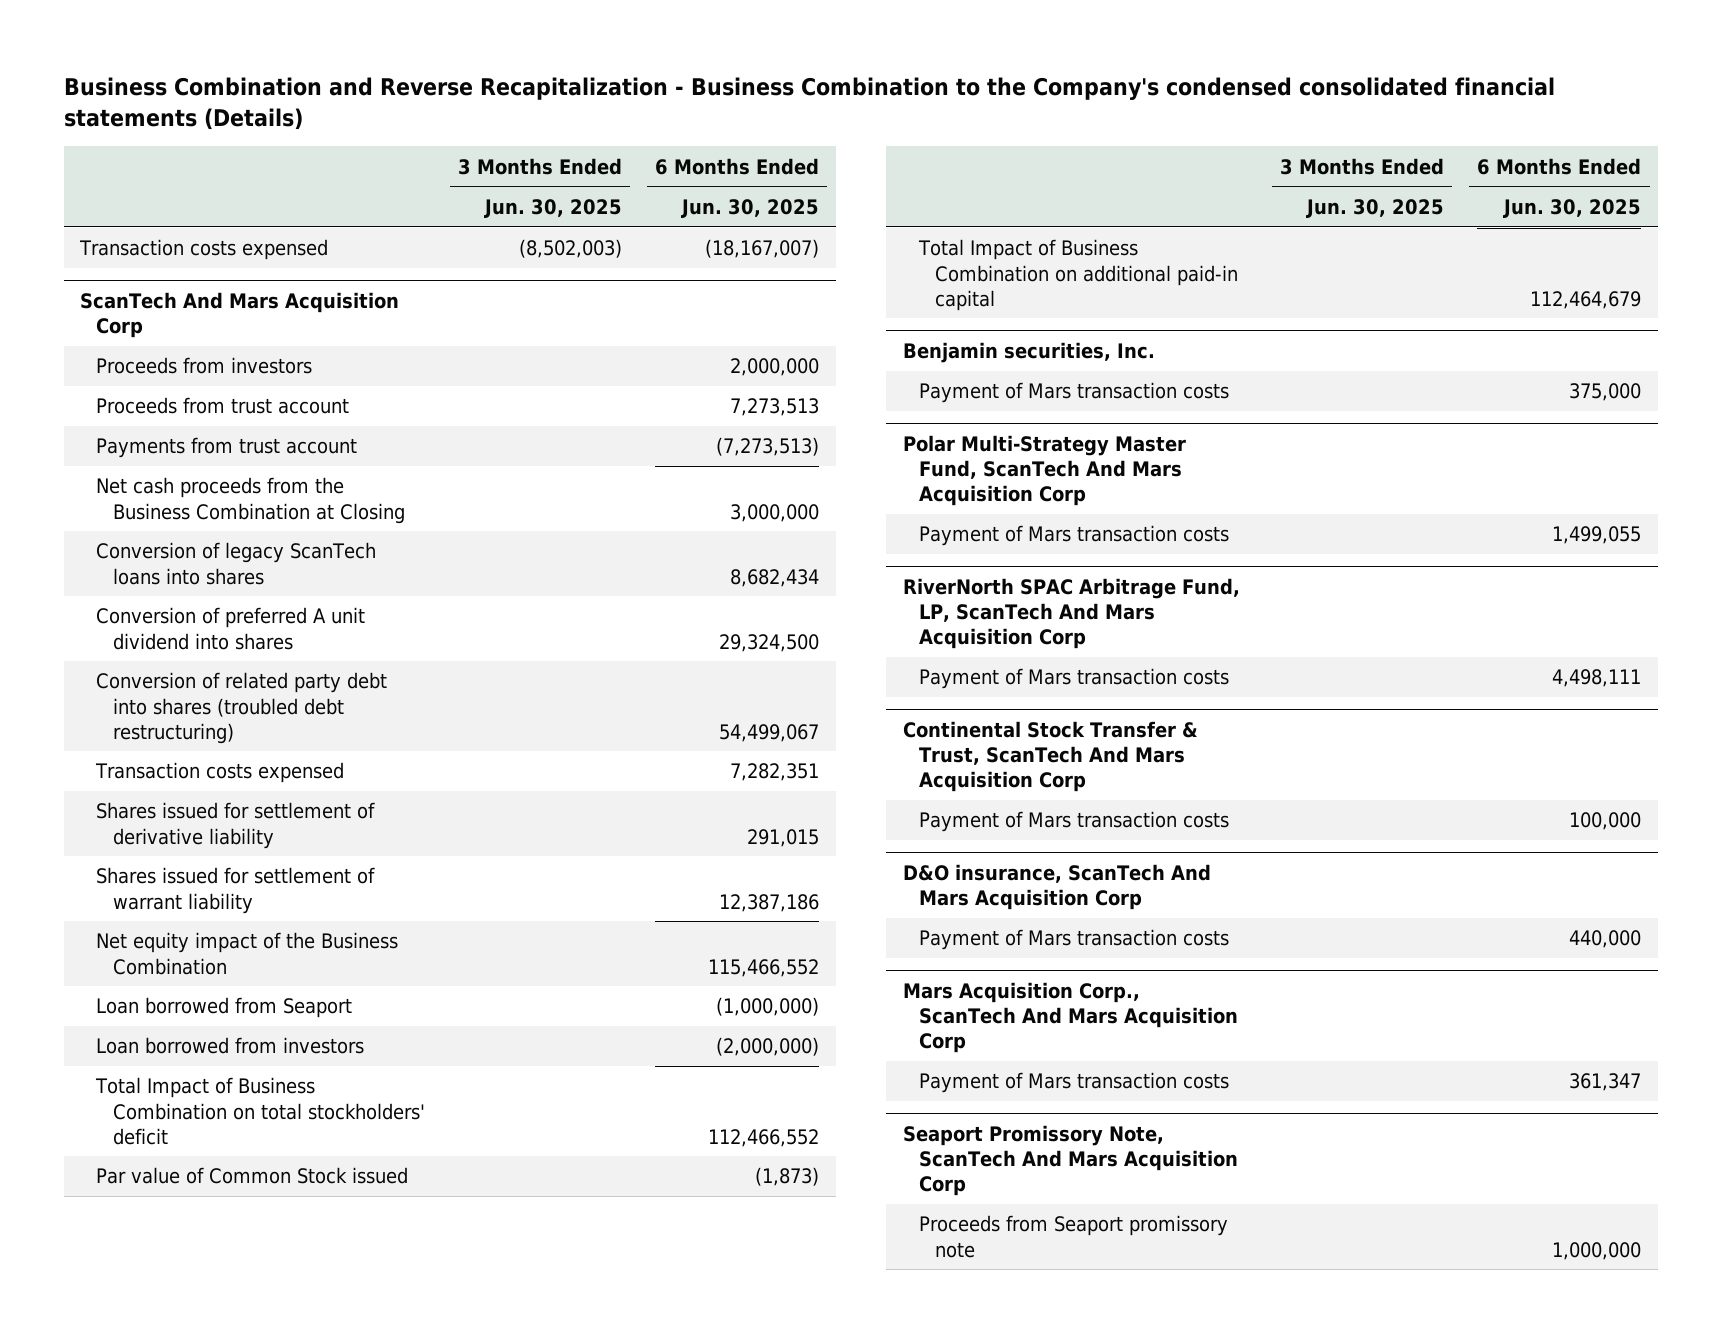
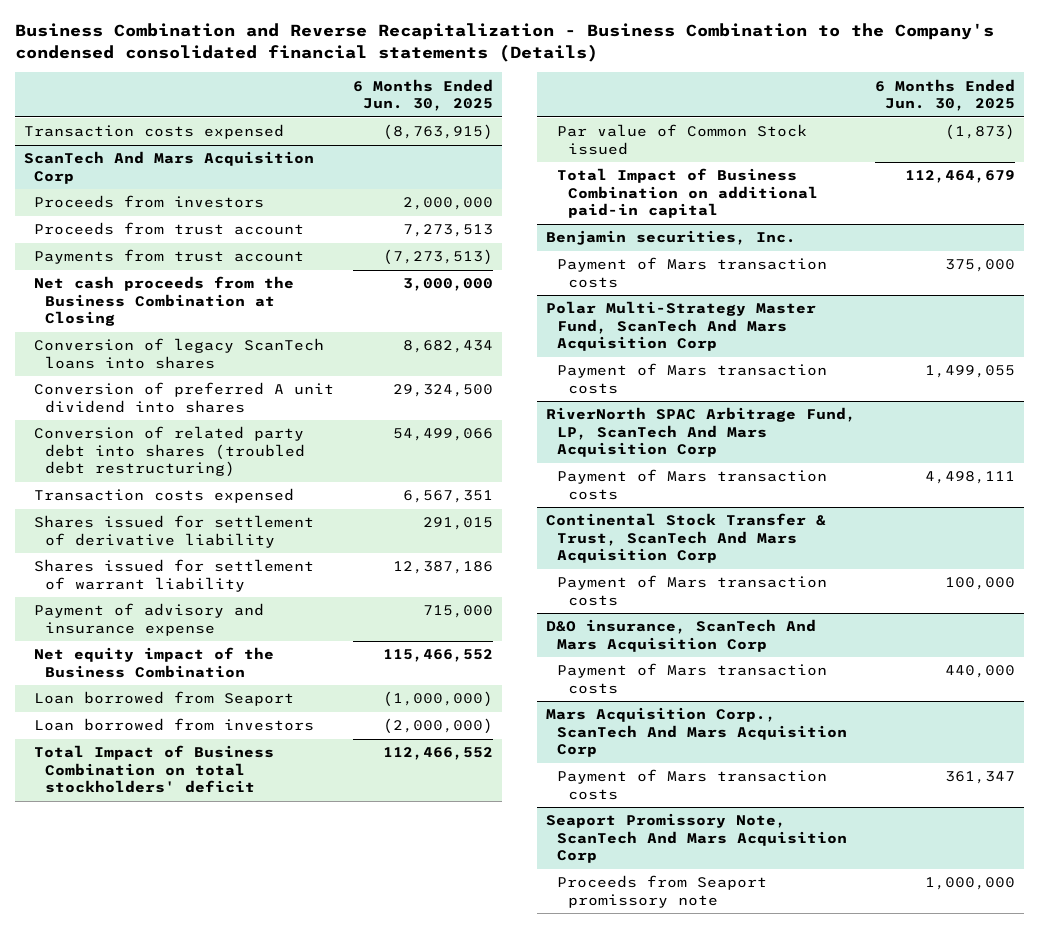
- | 3 Months Ended Jun. 30, 2025 | 6 Months Ended Jun. 30, 2025
+ | 6 Months Ended Jun. 30, 2025
- Transaction costs expensed | (8,502,003) | (18,167,007)
+ Transaction costs expensed | (8,763,915)
@ ScanTech And Mars Acquisition Corp
- Conversion of related party debt into shares (troubled debt restructuring) | | 54,499,067
- Transaction costs expensed | | 7,282,351
+ Conversion of related party debt into shares (troubled debt restructuring) | 54,499,066
+ Transaction costs expensed | 6,567,351
+ Payment of advisory and insurance expense | 715,000

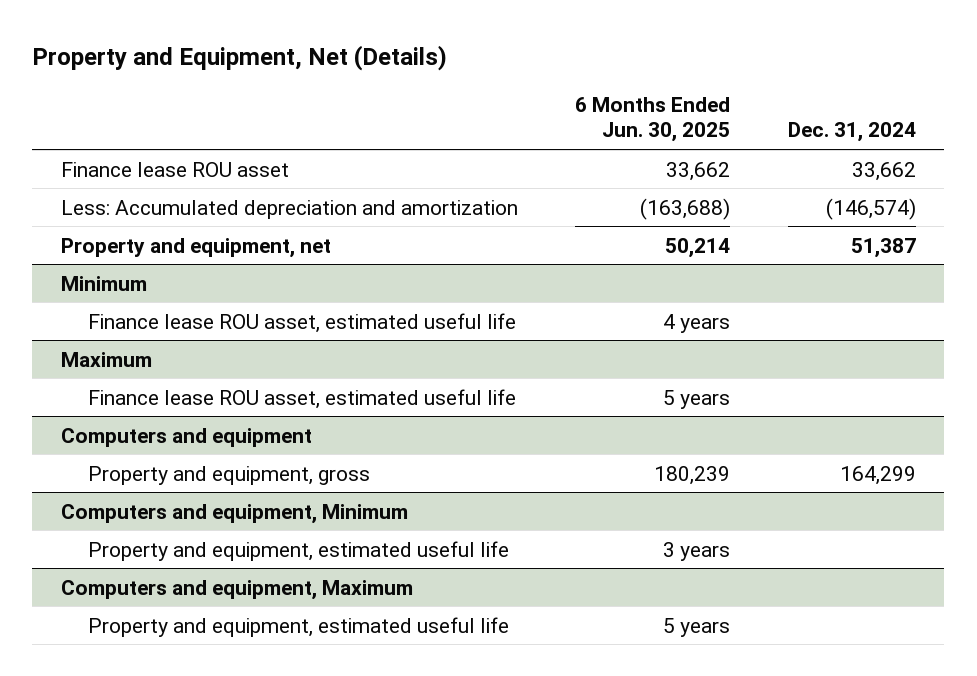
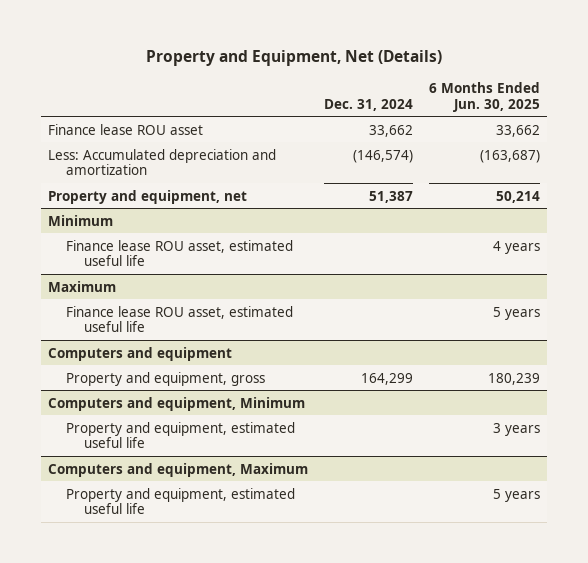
- | 6 Months Ended Jun. 30, 2025 | Dec. 31, 2024
+ | Dec. 31, 2024 | 6 Months Ended Jun. 30, 2025
- Less: Accumulated depreciation and amortization | (163,688) | (146,574)
+ Less: Accumulated depreciation and amortization | (146,574) | (163,687)

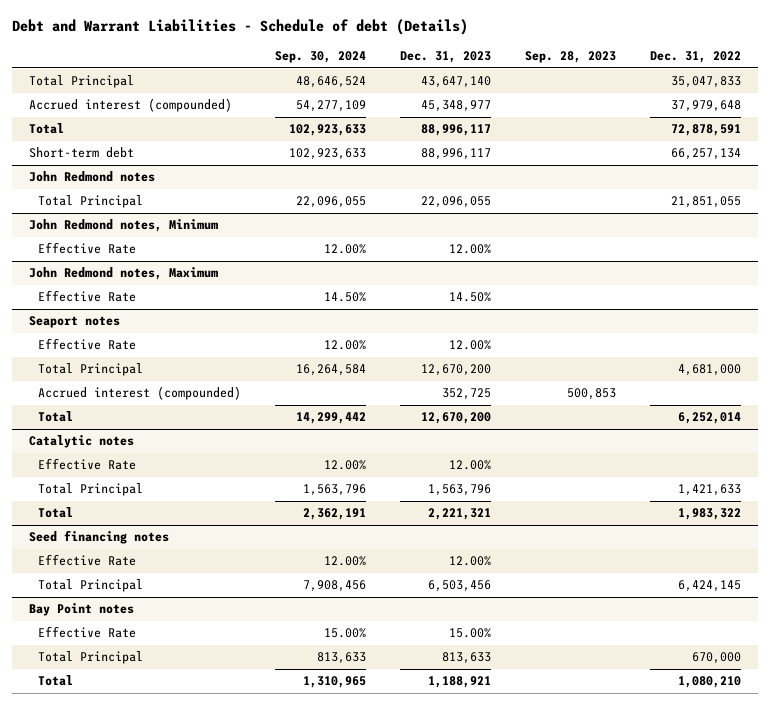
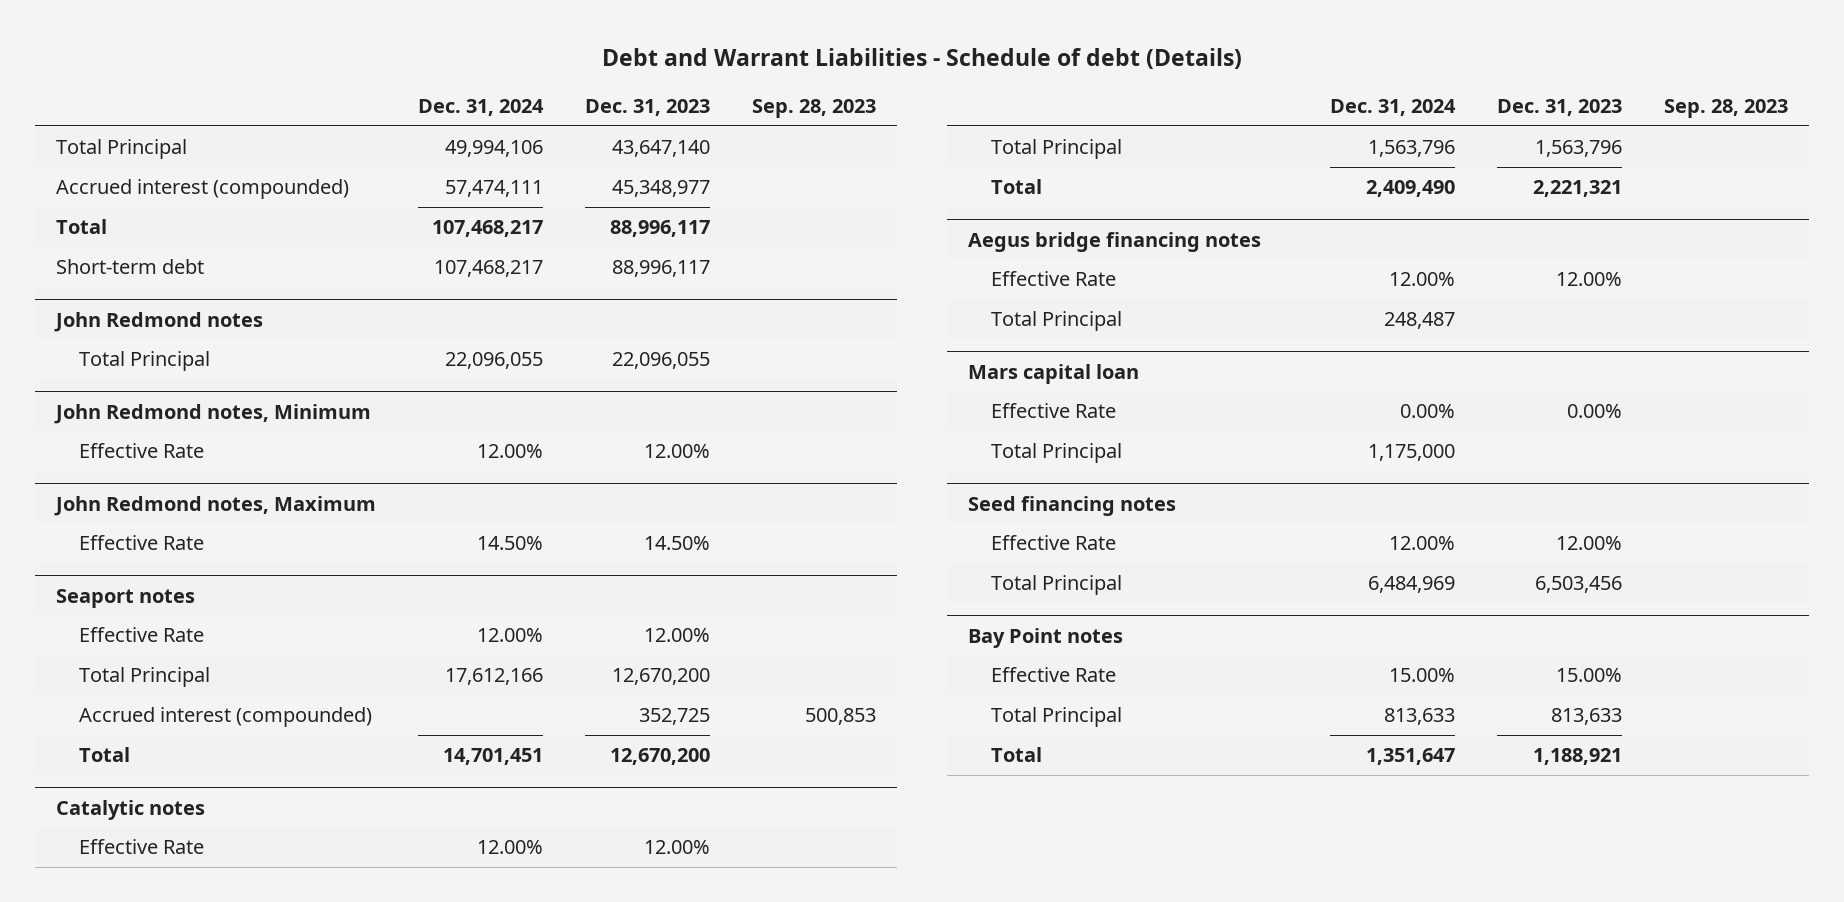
- | Sep. 30, 2024 | Dec. 31, 2023 | Sep. 28, 2023 | Dec. 31, 2022
+ | Dec. 31, 2024 | Dec. 31, 2023 | Sep. 28, 2023
+ Aegus bridge financing notes
+ Effective Rate | 12.00% | 12.00% |
+ Total Principal | 248,487 | |
+ Mars capital loan
+ Effective Rate | 0.00% | 0.00% |
+ Total Principal | 1,175,000 | |

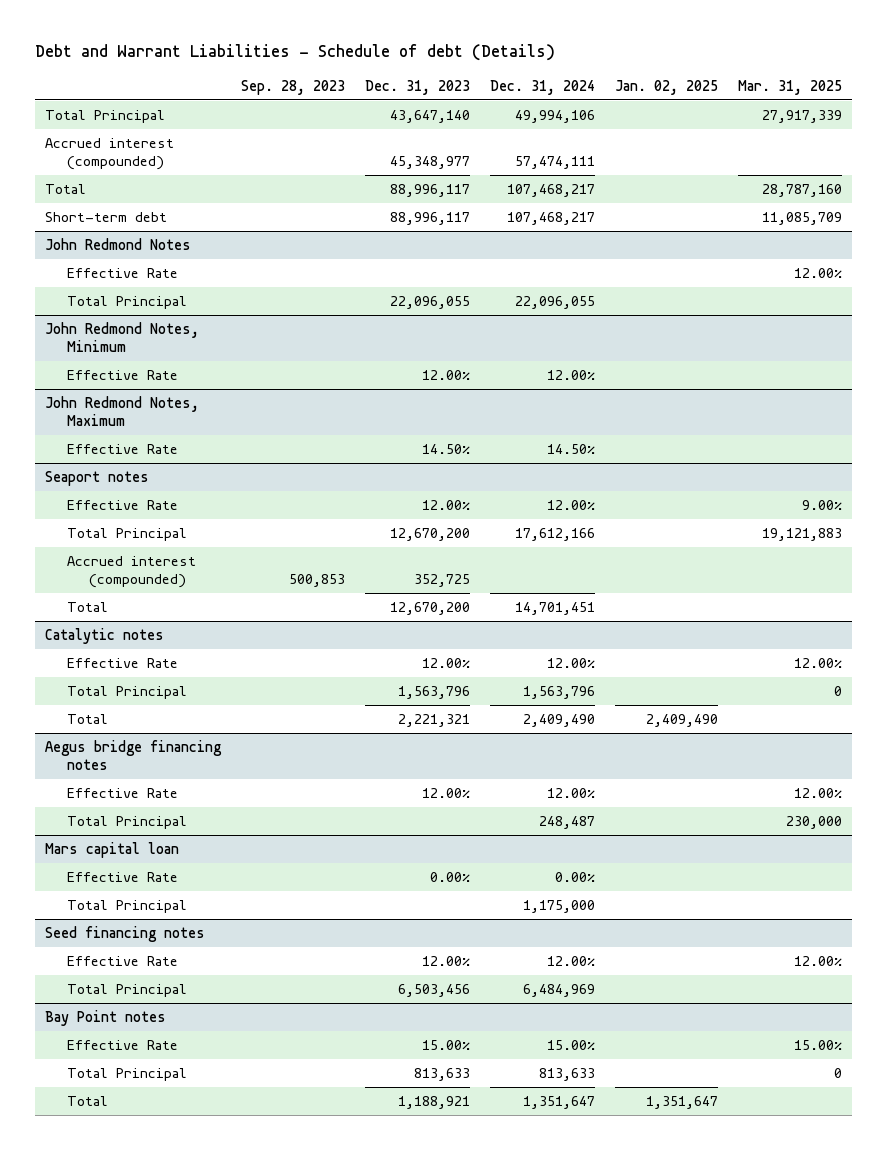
- | Dec. 31, 2024 | Dec. 31, 2023 | Sep. 28, 2023
+ | Sep. 28, 2023 | Dec. 31, 2023 | Dec. 31, 2024 | Jan. 02, 2025 | Mar. 31, 2025
- John Redmond notes
+ John Redmond Notes
+ Effective Rate | | | | | 12.00%
- John Redmond notes, Minimum
+ John Redmond Notes, Minimum
- John Redmond notes, Maximum
+ John Redmond Notes, Maximum

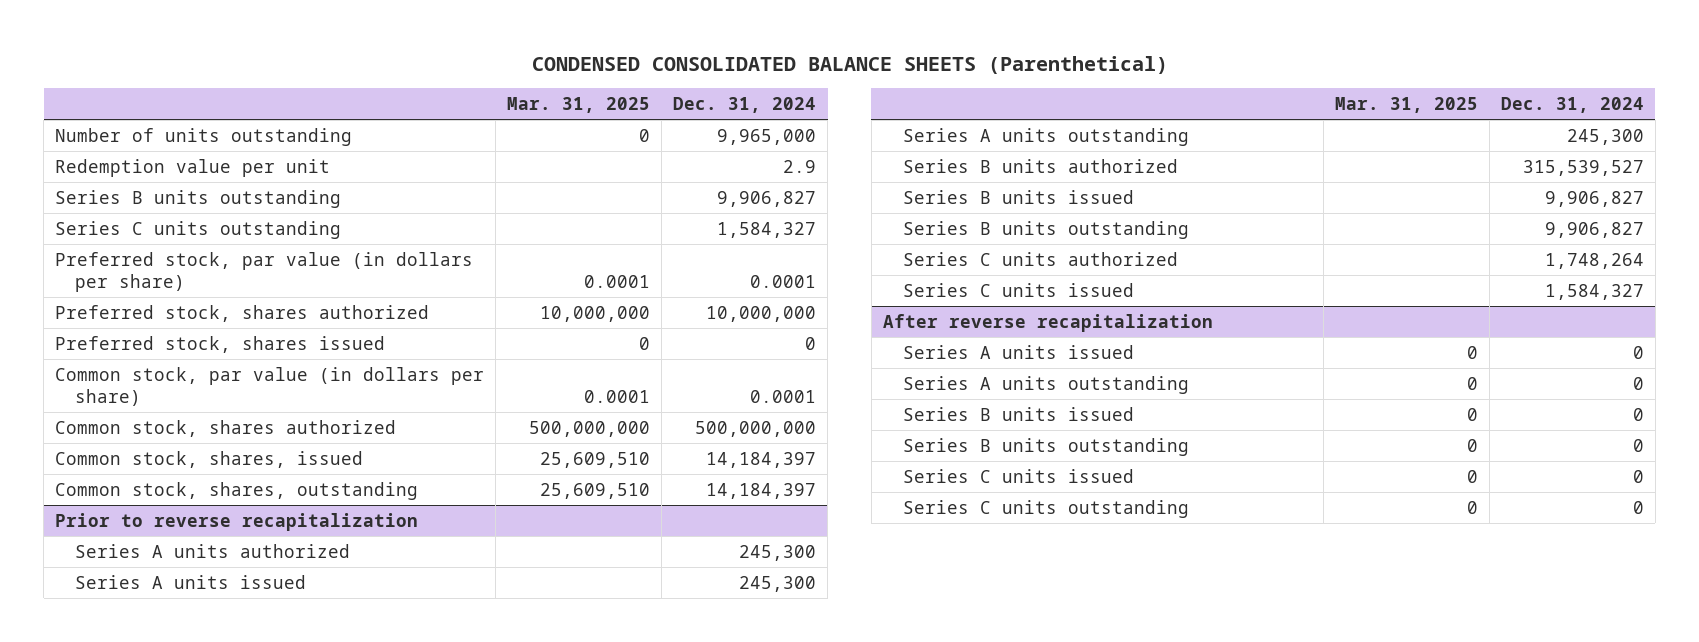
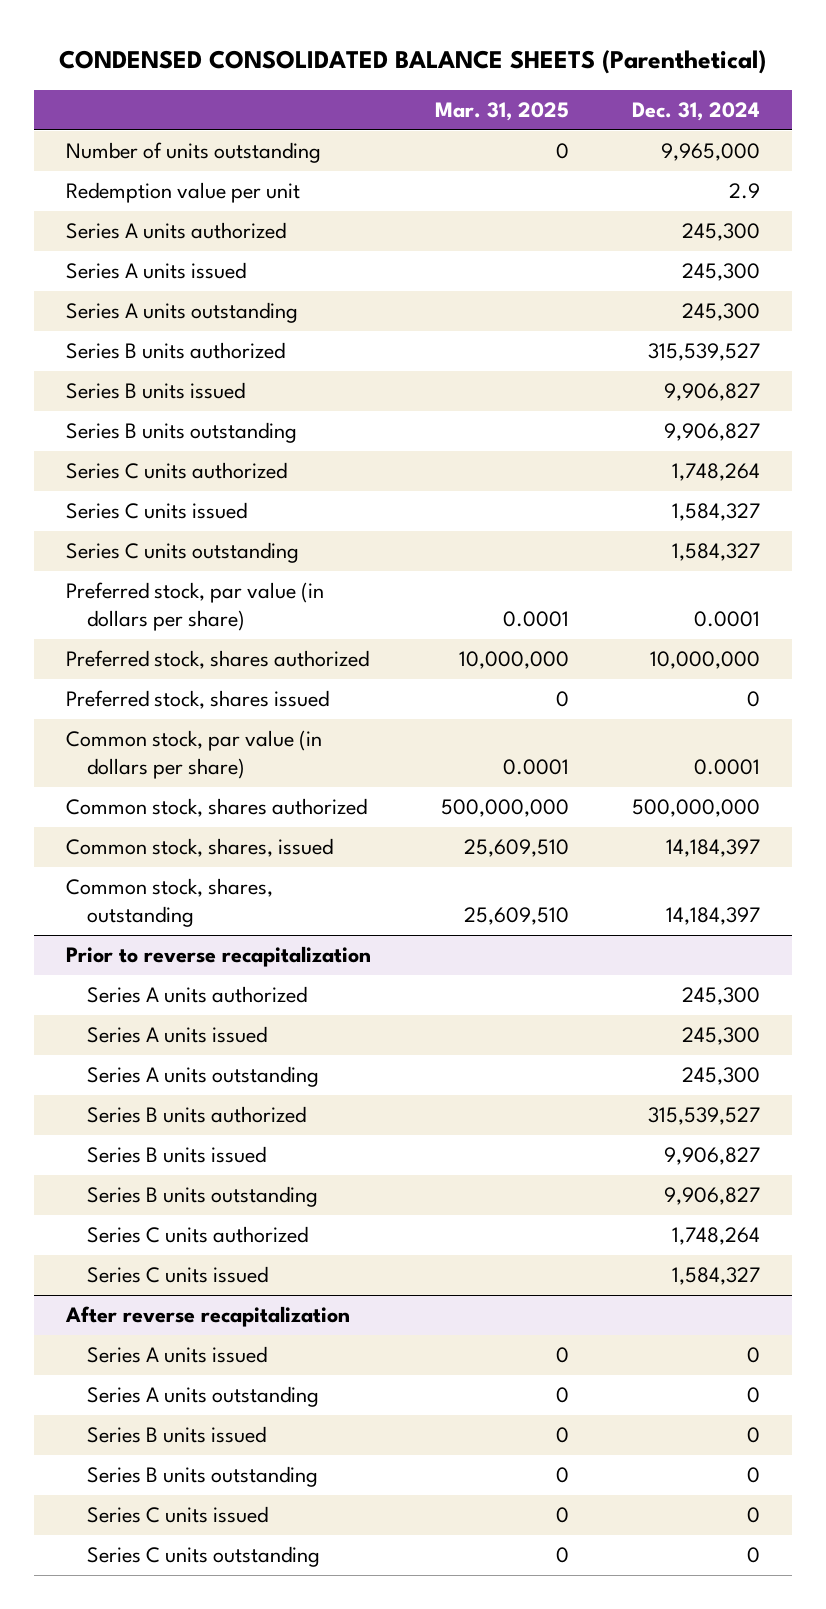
+ Series A units authorized | | 245,300
+ Series A units issued | | 245,300
+ Series A units outstanding | | 245,300
+ Series B units authorized | | 315,539,527
+ Series B units issued | | 9,906,827
+ Series C units authorized | | 1,748,264
+ Series C units issued | | 1,584,327

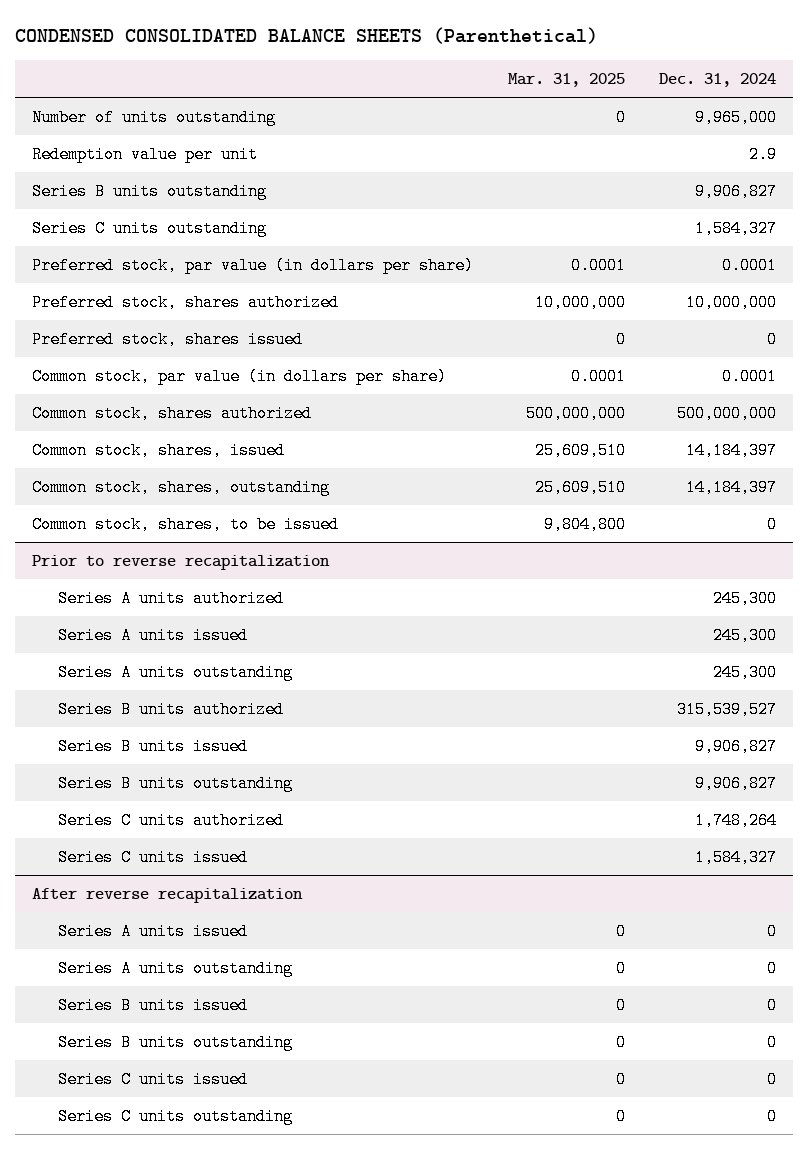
- Series A units authorized | | 245,300
- Series A units issued | | 245,300
- Series A units outstanding | | 245,300
- Series B units authorized | | 315,539,527
- Series B units issued | | 9,906,827
- Series C units authorized | | 1,748,264
- Series C units issued | | 1,584,327
+ Common stock, shares, to be issued | 9,804,800 | 0

